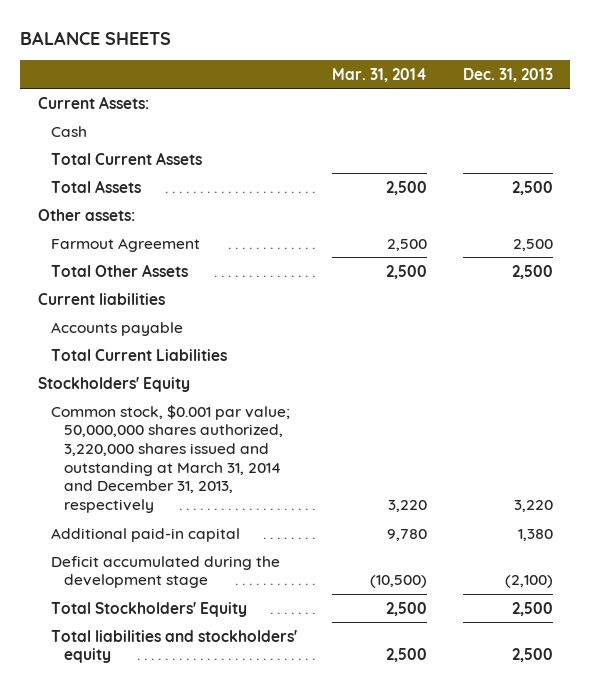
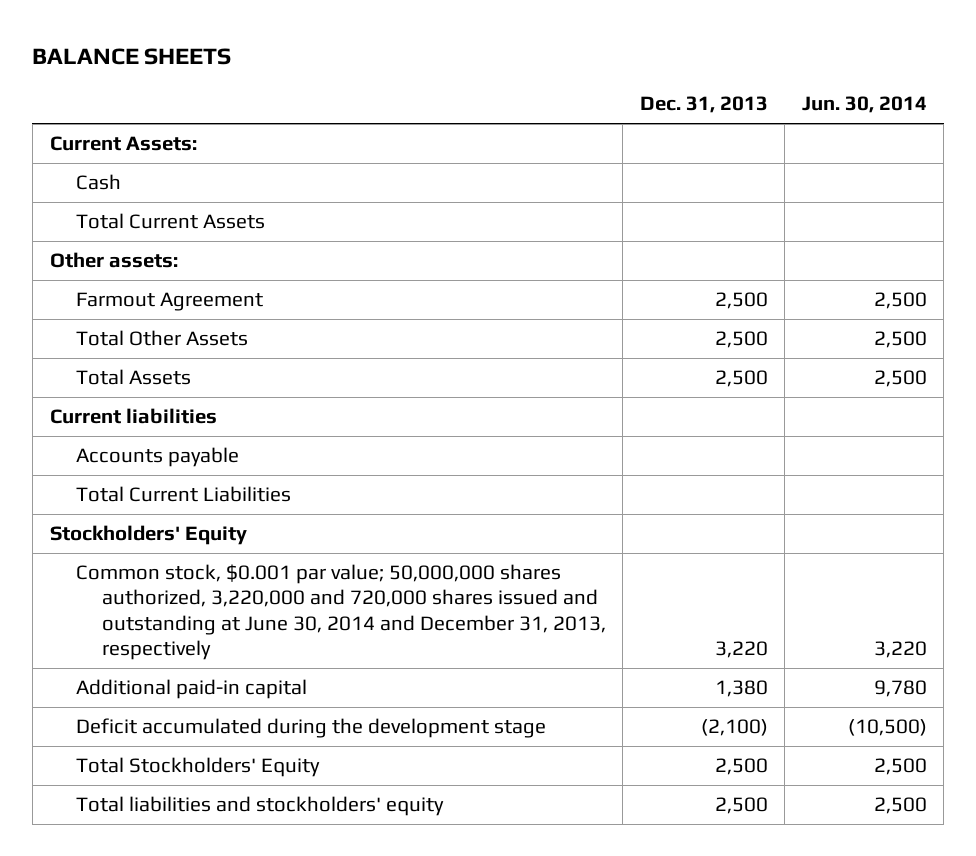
- | Mar. 31, 2014 | Dec. 31, 2013
+ | Dec. 31, 2013 | Jun. 30, 2014
moved down: Total Assets | 2,500 | 2,500
- Common stock, $0.001 par value; 50,000,000 shares authorized, 3,220,000 shares issued and outstanding at March 31, 2014 and December 31, 2013, respectively | 3,220 | 3,220
+ Common stock, $0.001 par value; 50,000,000 shares authorized, 3,220,000 and 720,000 shares issued and outstanding at June 30, 2014 and December 31, 2013, respectively | 3,220 | 3,220

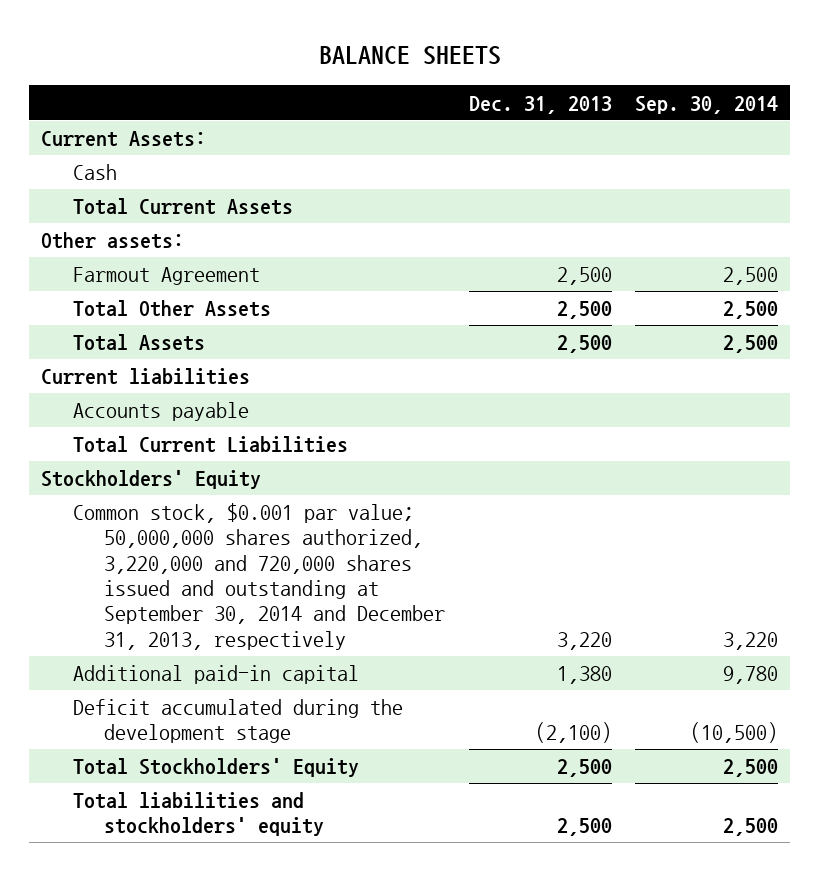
- | Dec. 31, 2013 | Jun. 30, 2014
+ | Dec. 31, 2013 | Sep. 30, 2014
- Common stock, $0.001 par value; 50,000,000 shares authorized, 3,220,000 and 720,000 shares issued and outstanding at June 30, 2014 and December 31, 2013, respectively | 3,220 | 3,220
+ Common stock, $0.001 par value; 50,000,000 shares authorized, 3,220,000 and 720,000 shares issued and outstanding at September 30, 2014 and December 31, 2013, respectively | 3,220 | 3,220

